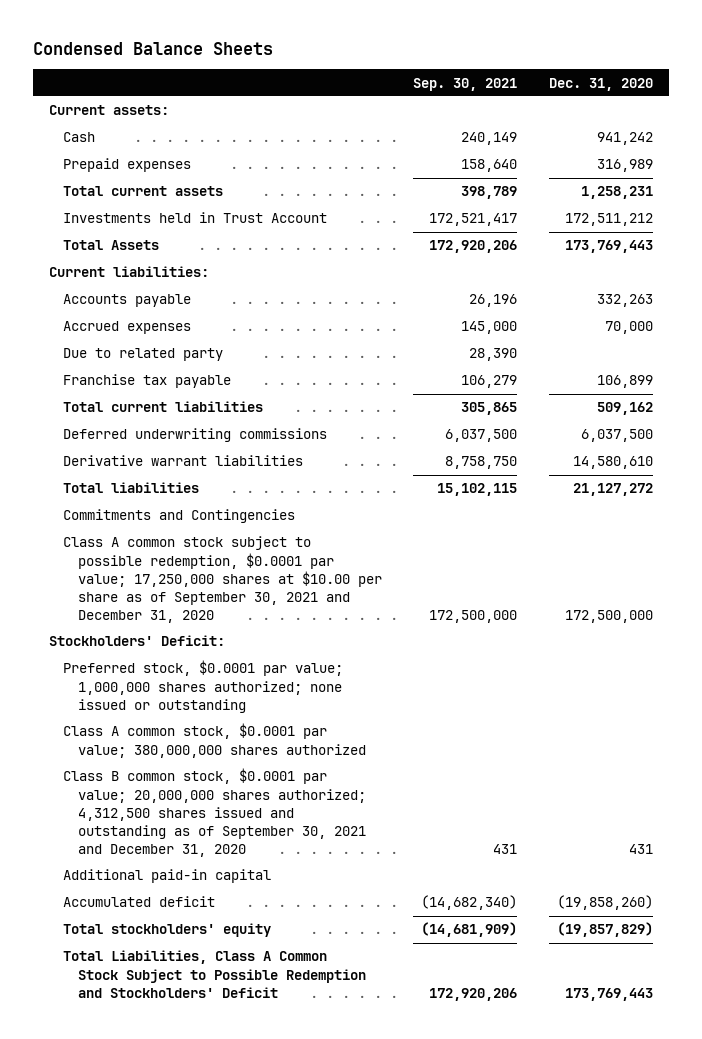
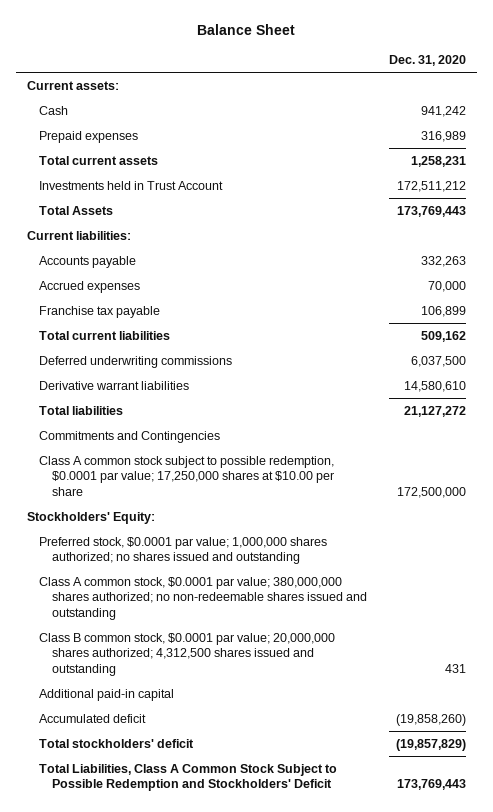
- Condensed Balance Sheets
+ Balance Sheet
- | Sep. 30, 2021 | Dec. 31, 2020
+ | Dec. 31, 2020
- Due to related party | 28,390 |
- Class A common stock subject to possible redemption, $0.0001 par value; 17,250,000 shares at $10.00 per share as of September 30, 2021 and December 31, 2020 | 172,500,000 | 172,500,000
- Stockholders' Deficit:
- Preferred stock, $0.0001 par value; 1,000,000 shares authorized; none issued or outstanding
- Class A common stock, $0.0001 par value; 380,000,000 shares authorized
- Class B common stock, $0.0001 par value; 20,000,000 shares authorized; 4,312,500 shares issued and outstanding as of September 30, 2021 and December 31, 2020 | 431 | 431
+ Class A common stock subject to possible redemption, $0.0001 par value; 17,250,000 shares at $10.00 per share | 172,500,000
+ Stockholders' Equity:
+ Preferred stock, $0.0001 par value; 1,000,000 shares authorized; no shares issued and outstanding
+ Class A common stock, $0.0001 par value; 380,000,000 shares authorized; no non-redeemable shares issued and outstanding
+ Class B common stock, $0.0001 par value; 20,000,000 shares authorized; 4,312,500 shares issued and outstanding | 431
- Total stockholders' equity | (14,681,909) | (19,857,829)
+ Total stockholders' deficit | (19,857,829)

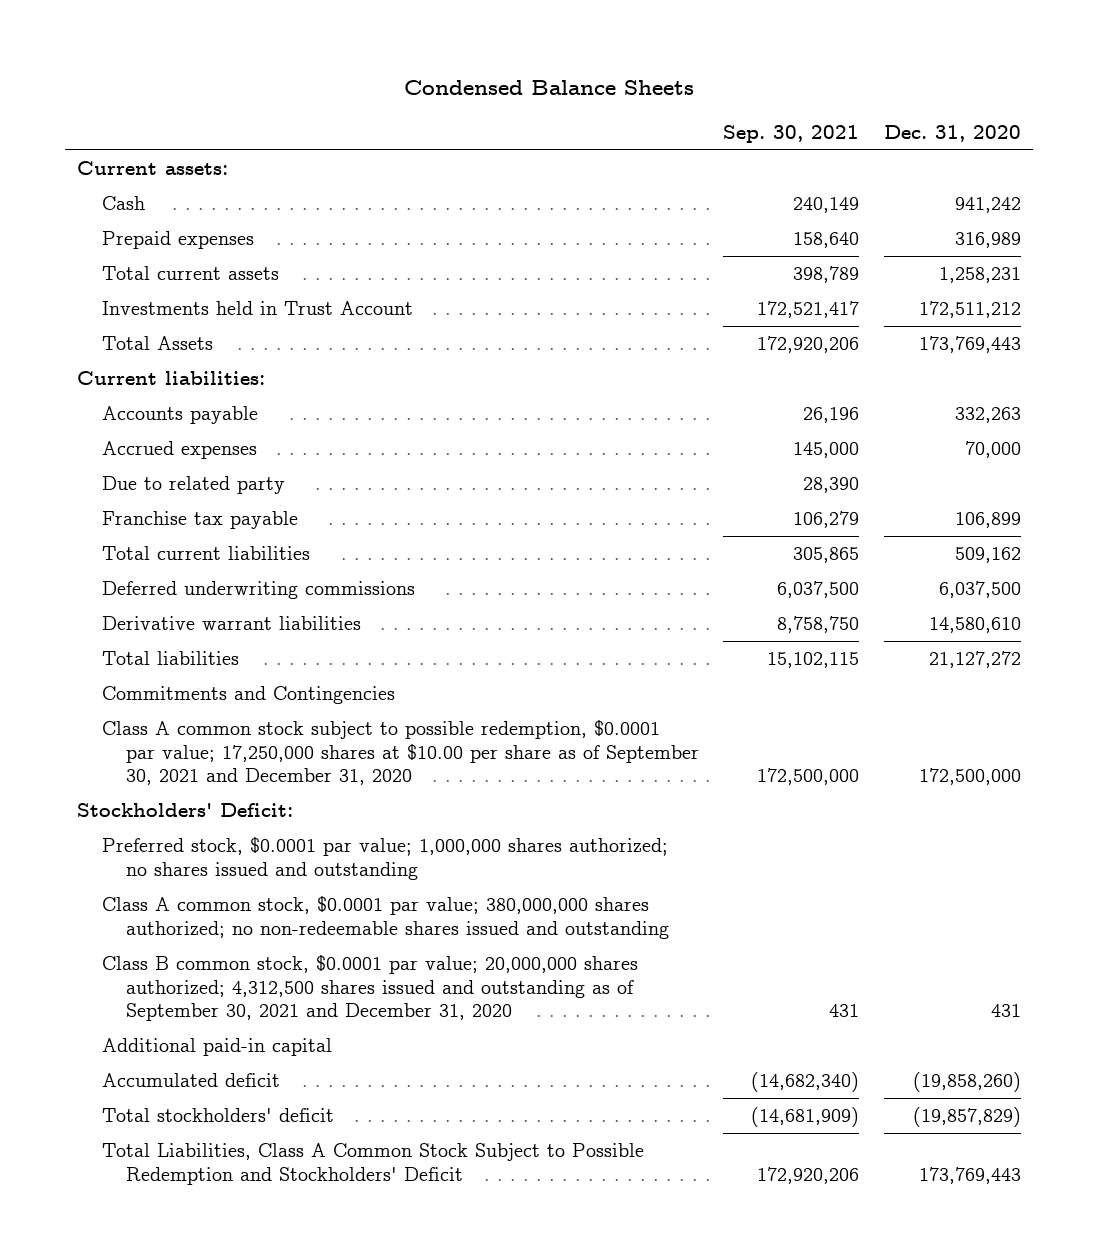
- Balance Sheet
+ Condensed Balance Sheets
- | Dec. 31, 2020
+ | Sep. 30, 2021 | Dec. 31, 2020
+ Due to related party | 28,390 |
- Class A common stock subject to possible redemption, $0.0001 par value; 17,250,000 shares at $10.00 per share | 172,500,000
- Stockholders' Equity:
+ Class A common stock subject to possible redemption, $0.0001 par value; 17,250,000 shares at $10.00 per share as of September 30, 2021 and December 31, 2020 | 172,500,000 | 172,500,000
+ Stockholders' Deficit:
- Class B common stock, $0.0001 par value; 20,000,000 shares authorized; 4,312,500 shares issued and outstanding | 431
+ Class B common stock, $0.0001 par value; 20,000,000 shares authorized; 4,312,500 shares issued and outstanding as of September 30, 2021 and December 31, 2020 | 431 | 431

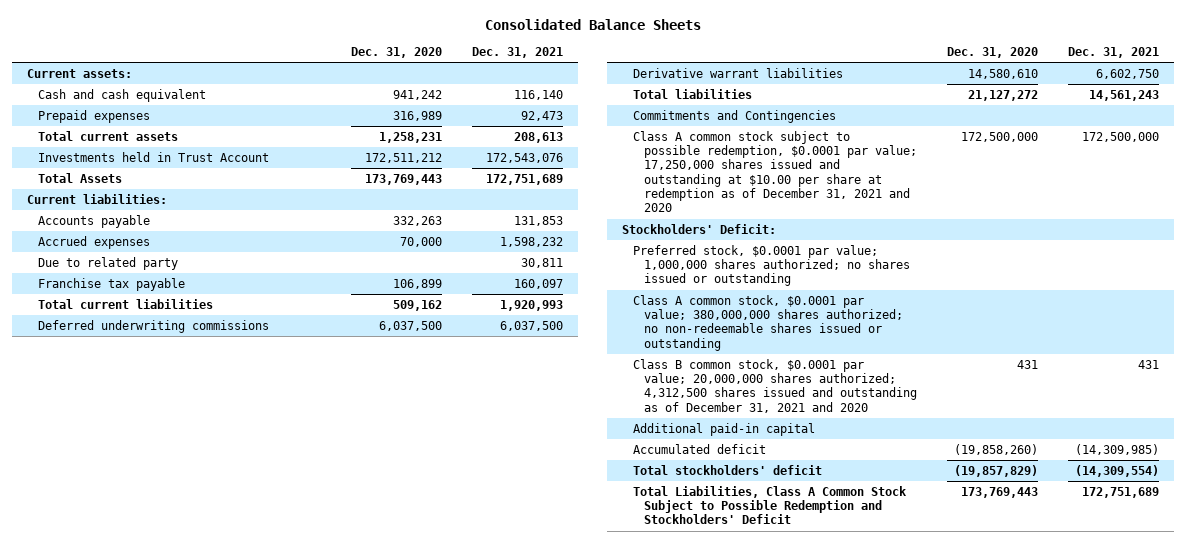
- Condensed Balance Sheets
+ Consolidated Balance Sheets
- | Sep. 30, 2021 | Dec. 31, 2020
+ | Dec. 31, 2020 | Dec. 31, 2021
- Cash | 240,149 | 941,242
+ Cash and cash equivalent | 941,242 | 116,140
- Class A common stock subject to possible redemption, $0.0001 par value; 17,250,000 shares at $10.00 per share as of September 30, 2021 and December 31, 2020 | 172,500,000 | 172,500,000
+ Class A common stock subject to possible redemption, $0.0001 par value; 17,250,000 shares issued and outstanding at $10.00 per share at redemption as of December 31, 2021 and 2020 | 172,500,000 | 172,500,000
- Preferred stock, $0.0001 par value; 1,000,000 shares authorized; no shares issued and outstanding
- Class A common stock, $0.0001 par value; 380,000,000 shares authorized; no non-redeemable shares issued and outstanding
- Class B common stock, $0.0001 par value; 20,000,000 shares authorized; 4,312,500 shares issued and outstanding as of September 30, 2021 and December 31, 2020 | 431 | 431
+ Preferred stock, $0.0001 par value; 1,000,000 shares authorized; no shares issued or outstanding
+ Class A common stock, $0.0001 par value; 380,000,000 shares authorized; no non-redeemable shares issued or outstanding
+ Class B common stock, $0.0001 par value; 20,000,000 shares authorized; 4,312,500 shares issued and outstanding as of December 31, 2021 and 2020 | 431 | 431

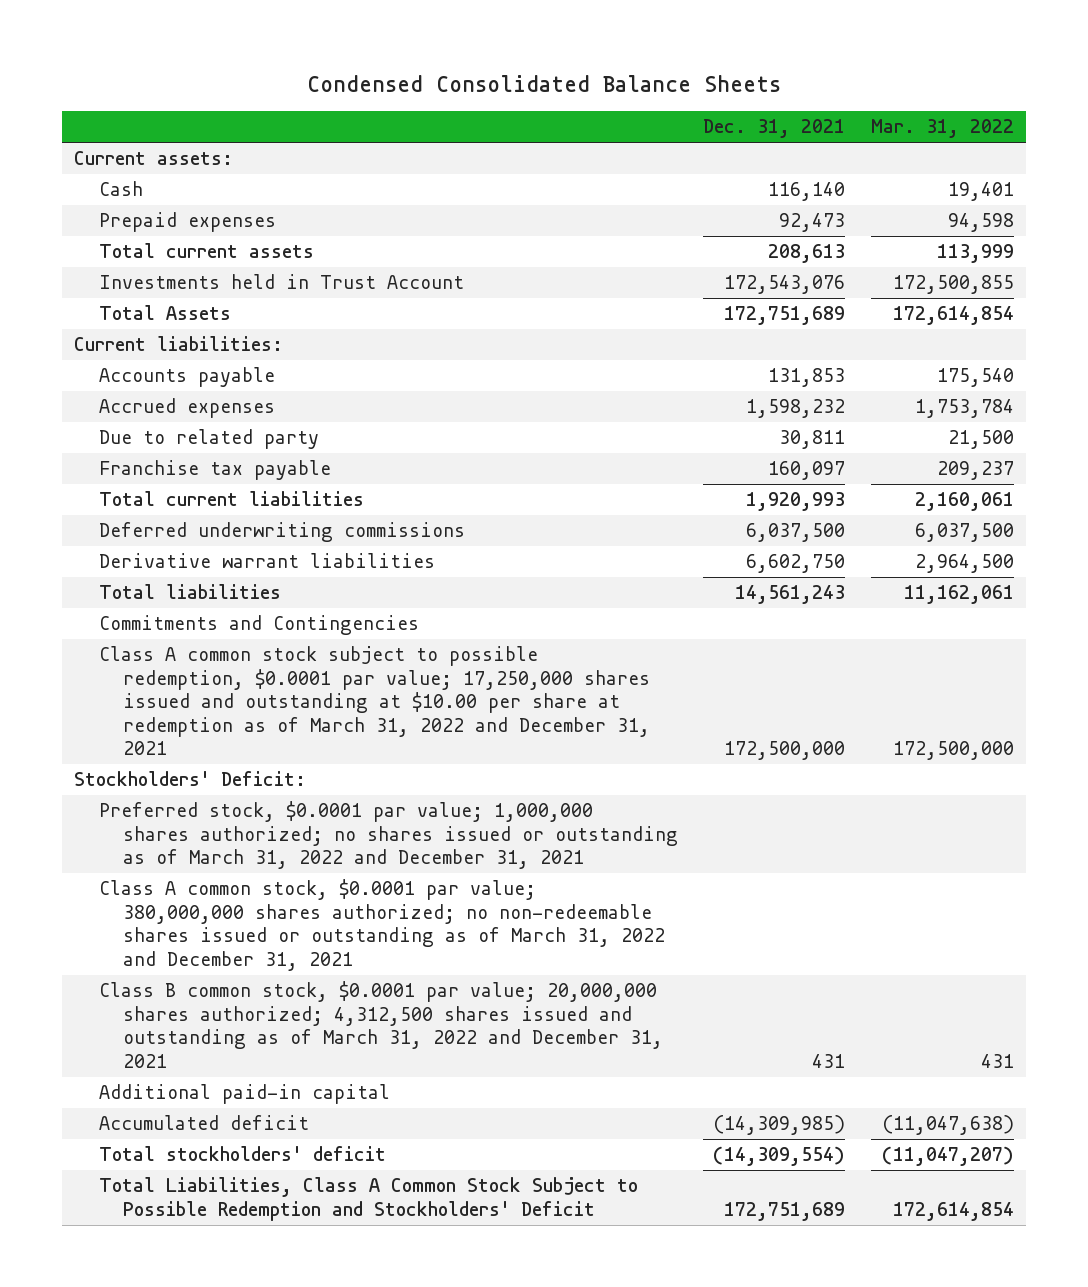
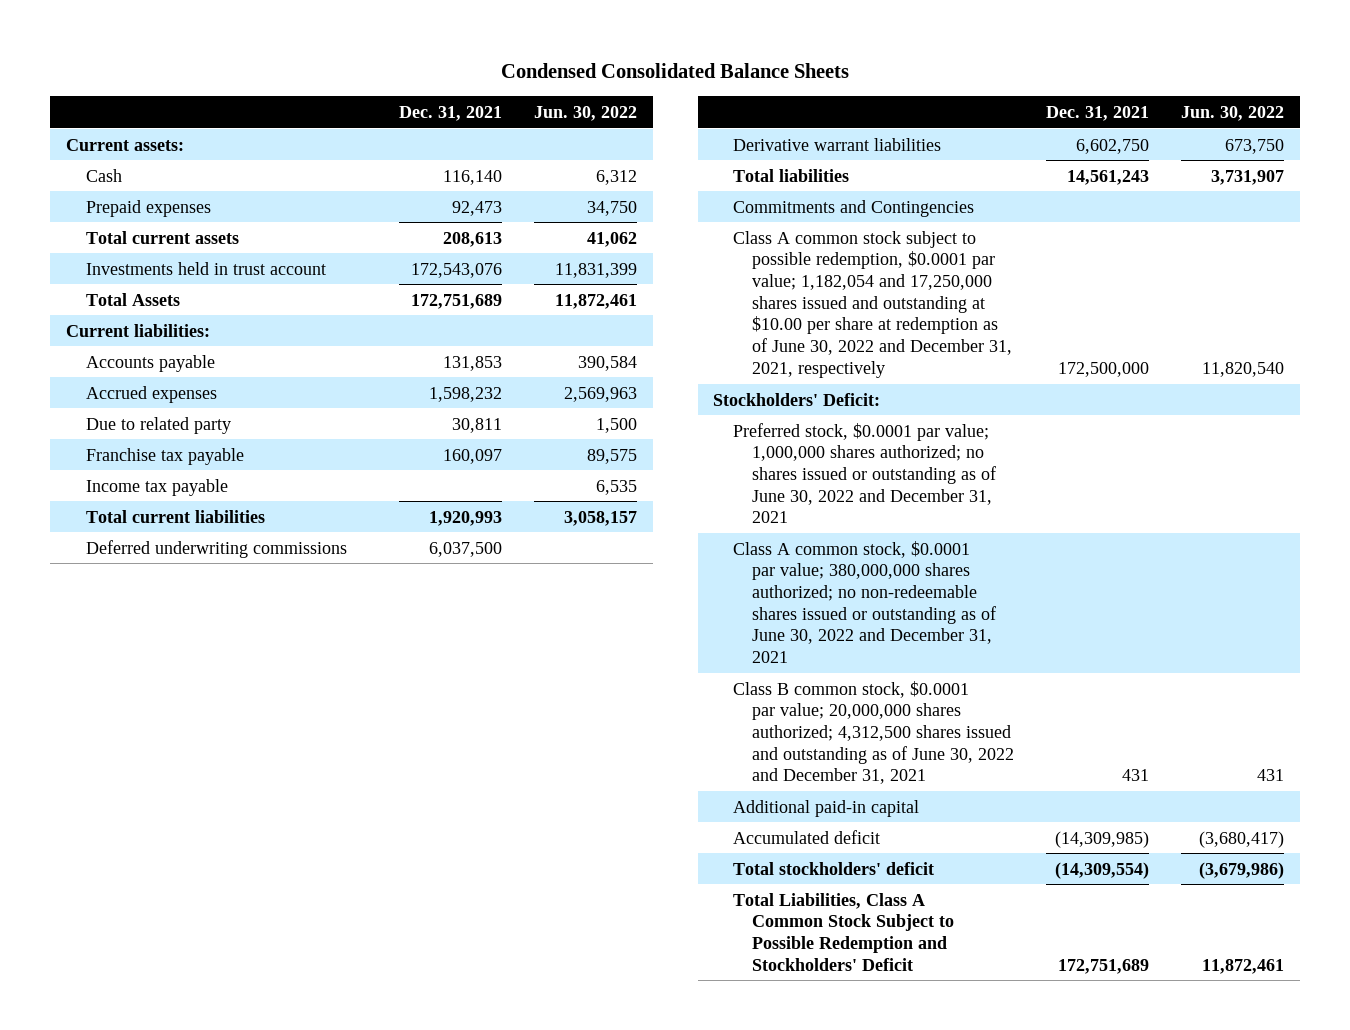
- | Dec. 31, 2021 | Mar. 31, 2022
+ | Dec. 31, 2021 | Jun. 30, 2022
- Investments held in Trust Account | 172,543,076 | 172,500,855
+ Investments held in trust account | 172,543,076 | 11,831,399
+ Income tax payable | | 6,535
- Class A common stock subject to possible redemption, $0.0001 par value; 17,250,000 shares issued and outstanding at $10.00 per share at redemption as of March 31, 2022 and December 31, 2021 | 172,500,000 | 172,500,000
+ Class A common stock subject to possible redemption, $0.0001 par value; 1,182,054 and 17,250,000 shares issued and outstanding at $10.00 per share at redemption as of June 30, 2022 and December 31, 2021, respectively | 172,500,000 | 11,820,540
- Preferred stock, $0.0001 par value; 1,000,000 shares authorized; no shares issued or outstanding as of March 31, 2022 and December 31, 2021
- Class A common stock, $0.0001 par value; 380,000,000 shares authorized; no non-redeemable shares issued or outstanding as of March 31, 2022 and December 31, 2021
- Class B common stock, $0.0001 par value; 20,000,000 shares authorized; 4,312,500 shares issued and outstanding as of March 31, 2022 and December 31, 2021 | 431 | 431
+ Preferred stock, $0.0001 par value; 1,000,000 shares authorized; no shares issued or outstanding as of June 30, 2022 and December 31, 2021
+ Class A common stock, $0.0001 par value; 380,000,000 shares authorized; no non-redeemable shares issued or outstanding as of June 30, 2022 and December 31, 2021
+ Class B common stock, $0.0001 par value; 20,000,000 shares authorized; 4,312,500 shares issued and outstanding as of June 30, 2022 and December 31, 2021 | 431 | 431

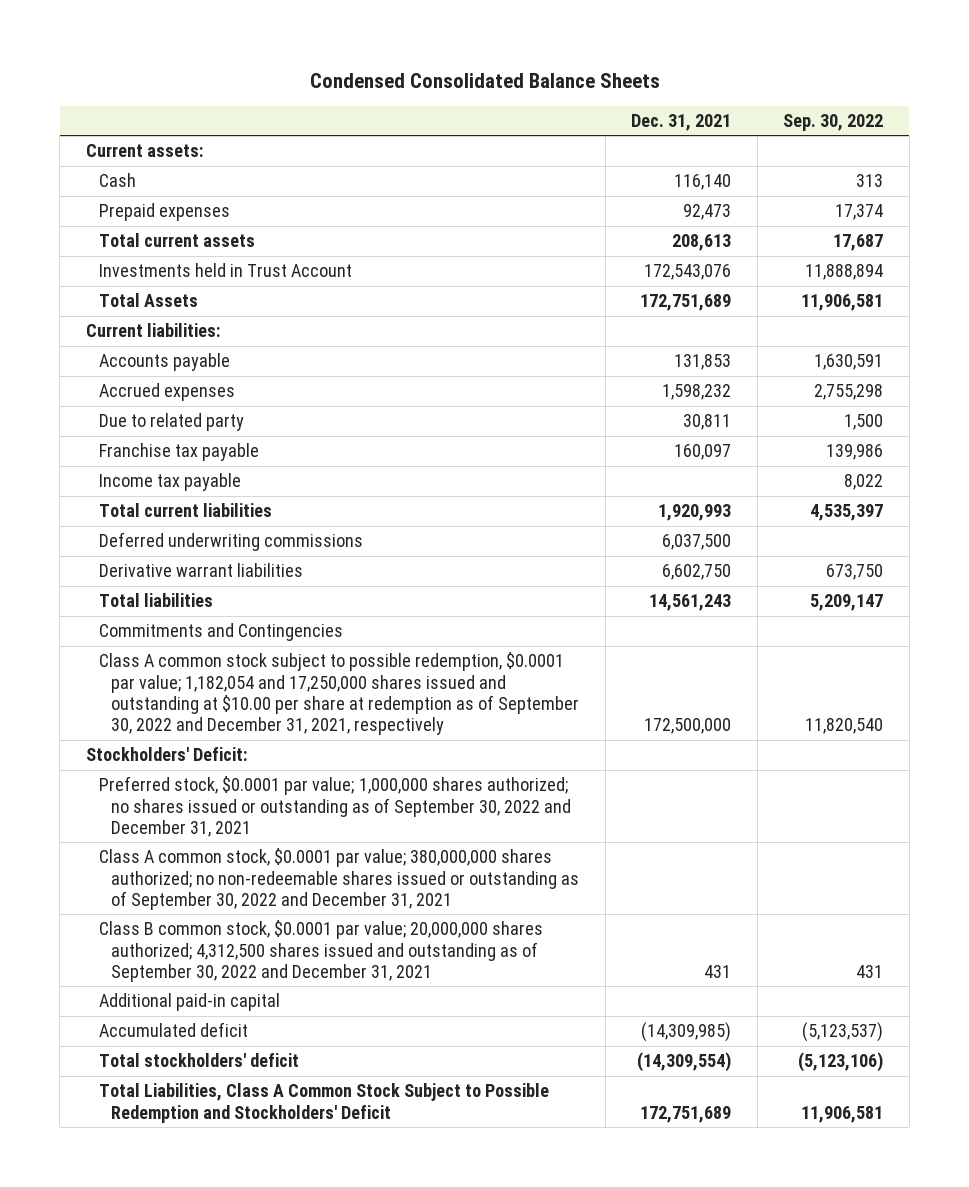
- | Dec. 31, 2021 | Jun. 30, 2022
+ | Dec. 31, 2021 | Sep. 30, 2022
- Investments held in trust account | 172,543,076 | 11,831,399
+ Investments held in Trust Account | 172,543,076 | 11,888,894
- Class A common stock subject to possible redemption, $0.0001 par value; 1,182,054 and 17,250,000 shares issued and outstanding at $10.00 per share at redemption as of June 30, 2022 and December 31, 2021, respectively | 172,500,000 | 11,820,540
+ Class A common stock subject to possible redemption, $0.0001 par value; 1,182,054 and 17,250,000 shares issued and outstanding at $10.00 per share at redemption as of September 30, 2022 and December 31, 2021, respectively | 172,500,000 | 11,820,540
- Preferred stock, $0.0001 par value; 1,000,000 shares authorized; no shares issued or outstanding as of June 30, 2022 and December 31, 2021
- Class A common stock, $0.0001 par value; 380,000,000 shares authorized; no non-redeemable shares issued or outstanding as of June 30, 2022 and December 31, 2021
- Class B common stock, $0.0001 par value; 20,000,000 shares authorized; 4,312,500 shares issued and outstanding as of June 30, 2022 and December 31, 2021 | 431 | 431
+ Preferred stock, $0.0001 par value; 1,000,000 shares authorized; no shares issued or outstanding as of September 30, 2022 and December 31, 2021
+ Class A common stock, $0.0001 par value; 380,000,000 shares authorized; no non-redeemable shares issued or outstanding as of September 30, 2022 and December 31, 2021
+ Class B common stock, $0.0001 par value; 20,000,000 shares authorized; 4,312,500 shares issued and outstanding as of September 30, 2022 and December 31, 2021 | 431 | 431

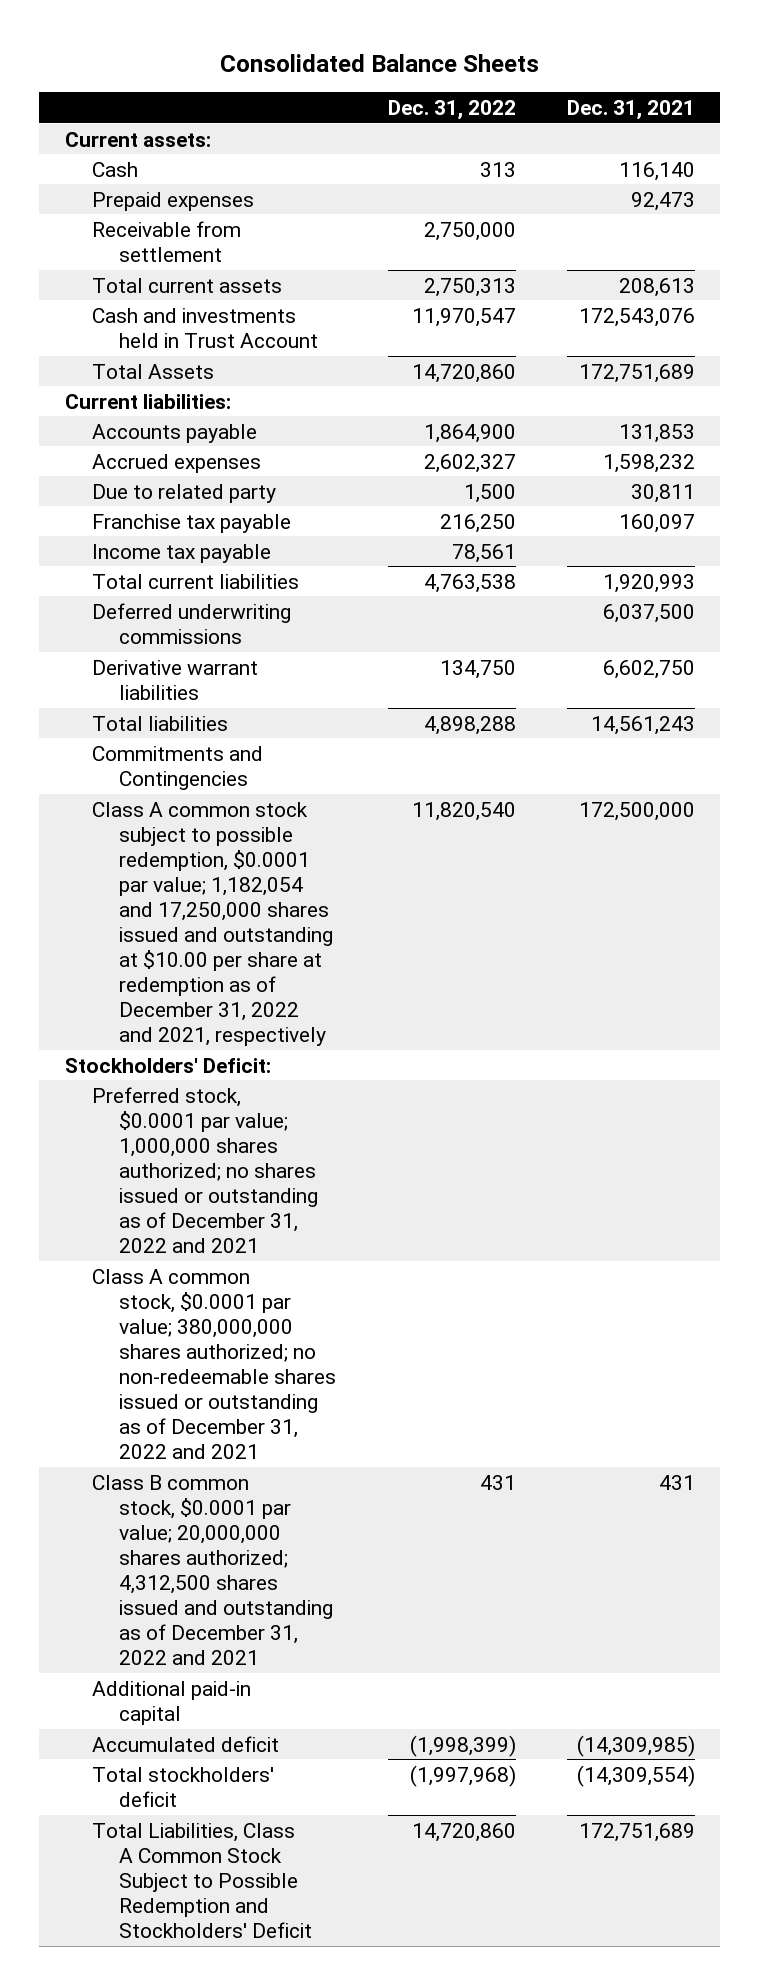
- Condensed Consolidated Balance Sheets
+ Consolidated Balance Sheets
- | Dec. 31, 2021 | Sep. 30, 2022
+ | Dec. 31, 2022 | Dec. 31, 2021
+ Receivable from settlement | 2,750,000 |
- Investments held in Trust Account | 172,543,076 | 11,888,894
+ Cash and investments held in Trust Account | 11,970,547 | 172,543,076
- Class A common stock subject to possible redemption, $0.0001 par value; 1,182,054 and 17,250,000 shares issued and outstanding at $10.00 per share at redemption as of September 30, 2022 and December 31, 2021, respectively | 172,500,000 | 11,820,540
+ Class A common stock subject to possible redemption, $0.0001 par value; 1,182,054 and 17,250,000 shares issued and outstanding at $10.00 per share at redemption as of December 31, 2022 and 2021, respectively | 11,820,540 | 172,500,000
- Preferred stock, $0.0001 par value; 1,000,000 shares authorized; no shares issued or outstanding as of September 30, 2022 and December 31, 2021
- Class A common stock, $0.0001 par value; 380,000,000 shares authorized; no non-redeemable shares issued or outstanding as of September 30, 2022 and December 31, 2021
- Class B common stock, $0.0001 par value; 20,000,000 shares authorized; 4,312,500 shares issued and outstanding as of September 30, 2022 and December 31, 2021 | 431 | 431
+ Preferred stock, $0.0001 par value; 1,000,000 shares authorized; no shares issued or outstanding as of December 31, 2022 and 2021
+ Class A common stock, $0.0001 par value; 380,000,000 shares authorized; no non-redeemable shares issued or outstanding as of December 31, 2022 and 2021
+ Class B common stock, $0.0001 par value; 20,000,000 shares authorized; 4,312,500 shares issued and outstanding as of December 31, 2022 and 2021 | 431 | 431

